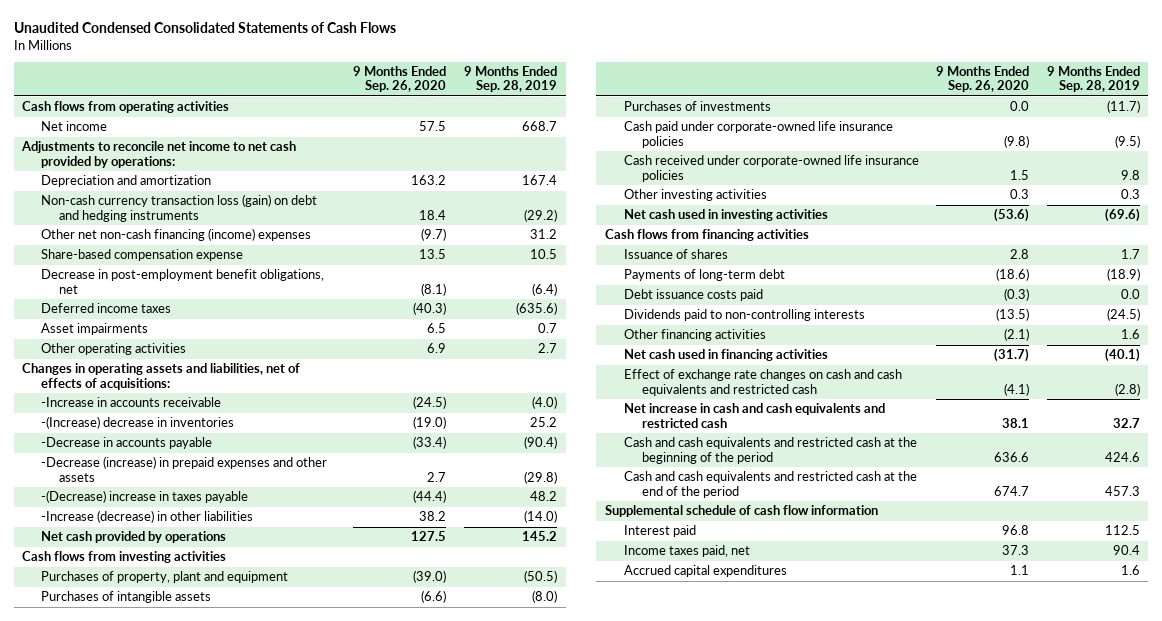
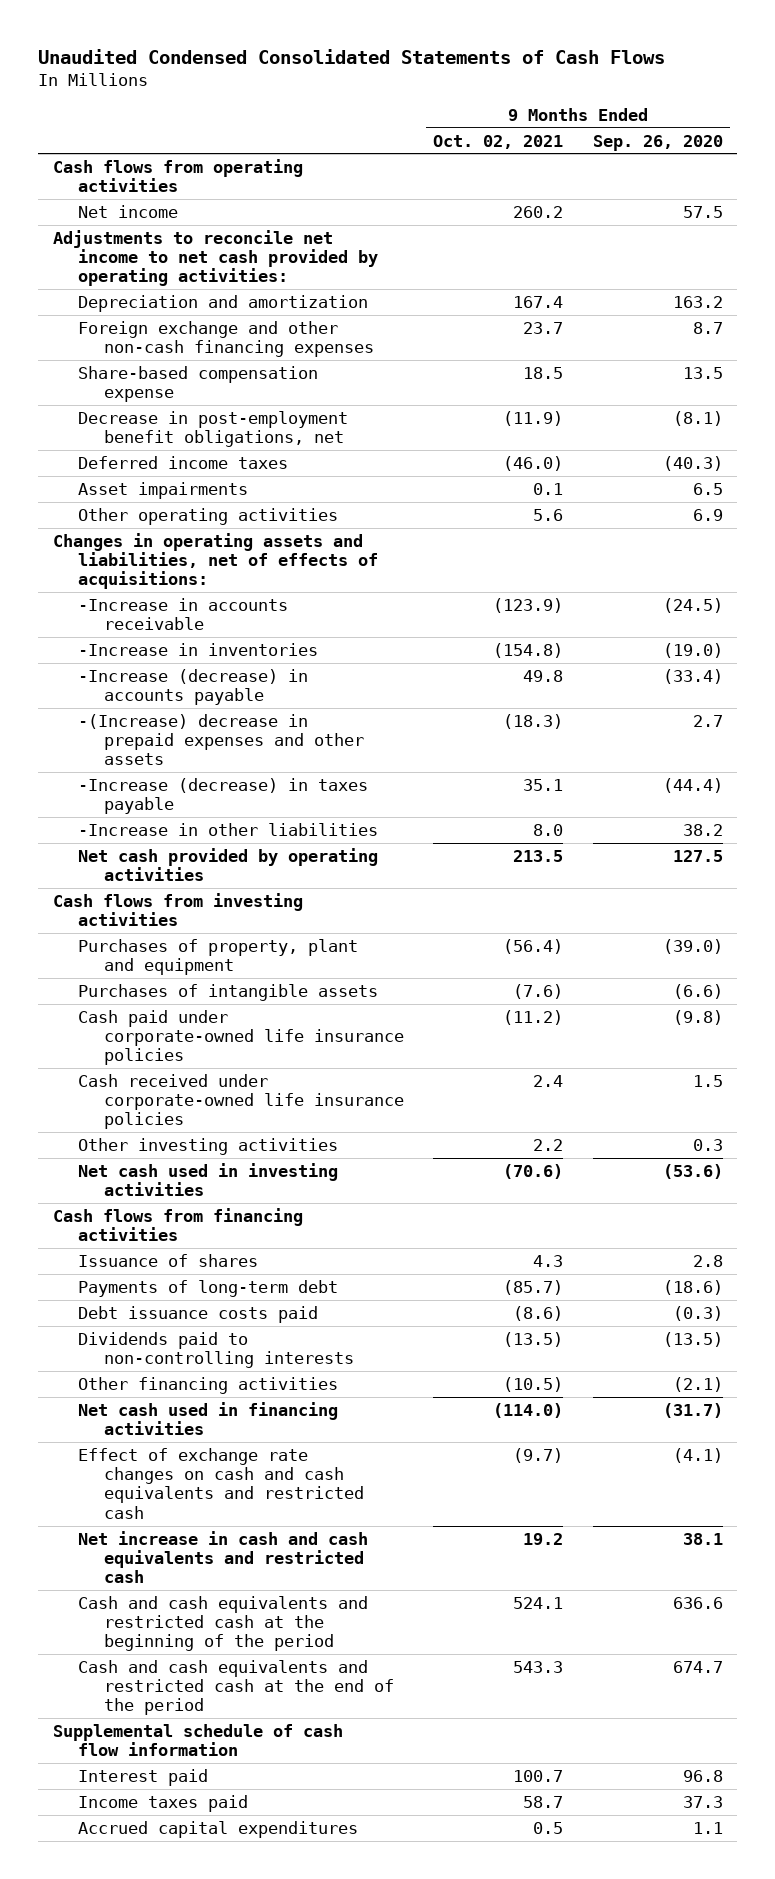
- | 9 Months Ended Sep. 26, 2020 | 9 Months Ended Sep. 28, 2019
+ | 9 Months Ended Oct. 02, 2021 | 9 Months Ended Sep. 26, 2020
- Adjustments to reconcile net income to net cash provided by operations:
+ Adjustments to reconcile net income to net cash provided by operating activities:
- Non-cash currency transaction loss (gain) on debt and hedging instruments | 18.4 | (29.2)
- Other net non-cash financing (income) expenses | (9.7) | 31.2
+ Foreign exchange and other non-cash financing expenses | 23.7 | 8.7
- -(Increase) decrease in inventories | (19.0) | 25.2
- -Decrease in accounts payable | (33.4) | (90.4)
- -Decrease (increase) in prepaid expenses and other assets | 2.7 | (29.8)
- -(Decrease) increase in taxes payable | (44.4) | 48.2
- -Increase (decrease) in other liabilities | 38.2 | (14.0)
- Net cash provided by operations | 127.5 | 145.2
+ -Increase in inventories | (154.8) | (19.0)
+ -Increase (decrease) in accounts payable | 49.8 | (33.4)
+ -(Increase) decrease in prepaid expenses and other assets | (18.3) | 2.7
+ -Increase (decrease) in taxes payable | 35.1 | (44.4)
+ -Increase in other liabilities | 8.0 | 38.2
+ Net cash provided by operating activities | 213.5 | 127.5
- Purchases of investments | 0.0 | (11.7)
- Income taxes paid, net | 37.3 | 90.4
+ Income taxes paid | 58.7 | 37.3

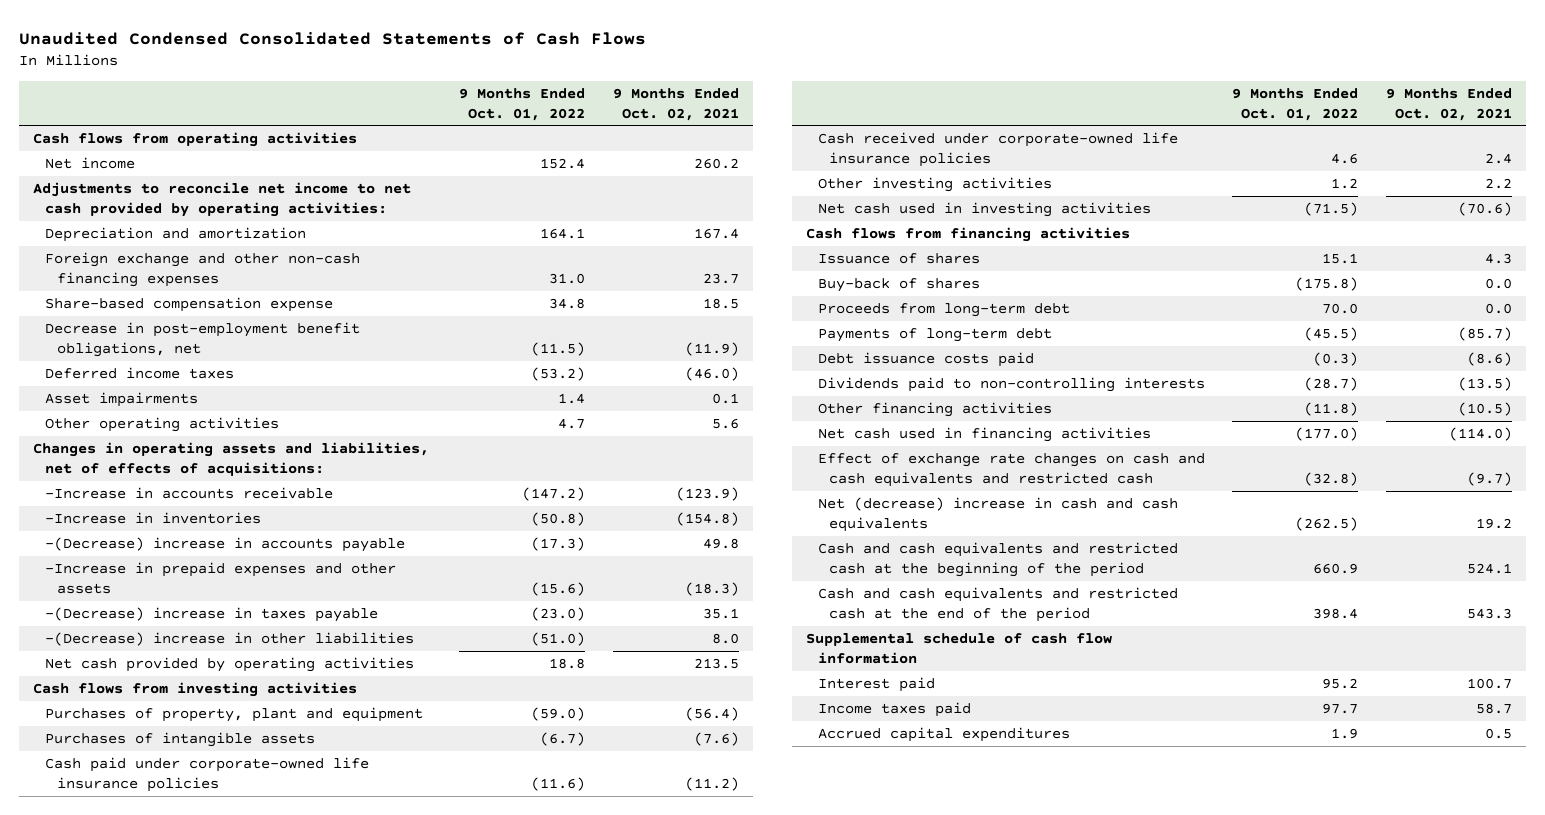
- | 9 Months Ended Oct. 02, 2021 | 9 Months Ended Sep. 26, 2020
+ | 9 Months Ended Oct. 01, 2022 | 9 Months Ended Oct. 02, 2021
- -Increase (decrease) in accounts payable | 49.8 | (33.4)
- -(Increase) decrease in prepaid expenses and other assets | (18.3) | 2.7
- -Increase (decrease) in taxes payable | 35.1 | (44.4)
- -Increase in other liabilities | 8.0 | 38.2
+ -(Decrease) increase in accounts payable | (17.3) | 49.8
+ -Increase in prepaid expenses and other assets | (15.6) | (18.3)
+ -(Decrease) increase in taxes payable | (23.0) | 35.1
+ -(Decrease) increase in other liabilities | (51.0) | 8.0
+ Buy-back of shares | (175.8) | 0.0
+ Proceeds from long-term debt | 70.0 | 0.0
- Net increase in cash and cash equivalents and restricted cash | 19.2 | 38.1
+ Net (decrease) increase in cash and cash equivalents | (262.5) | 19.2

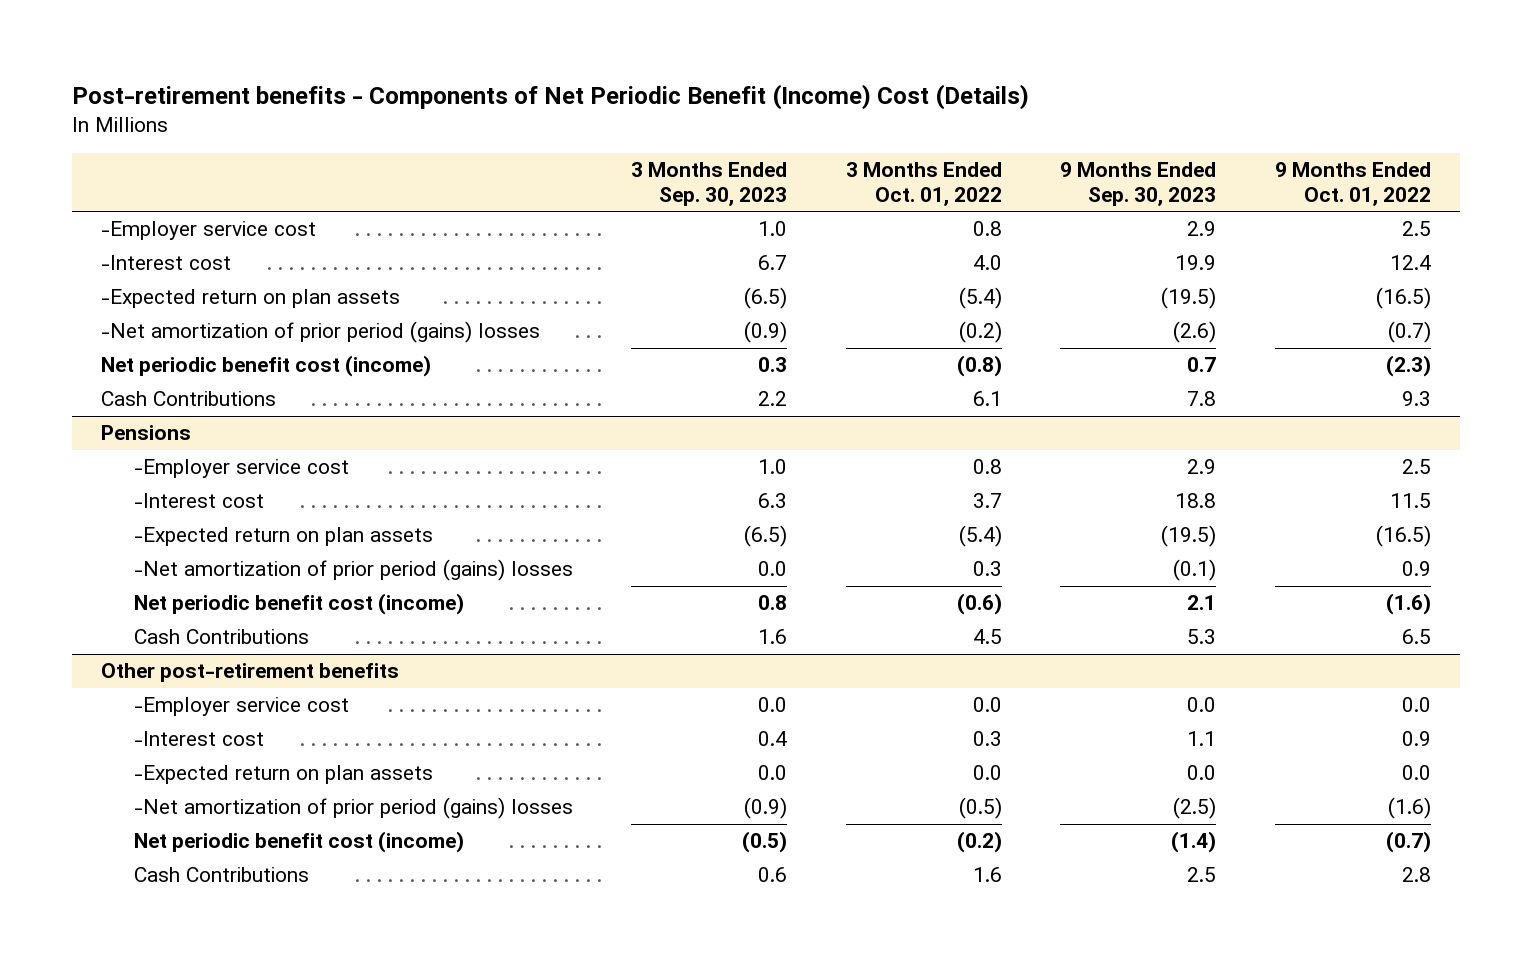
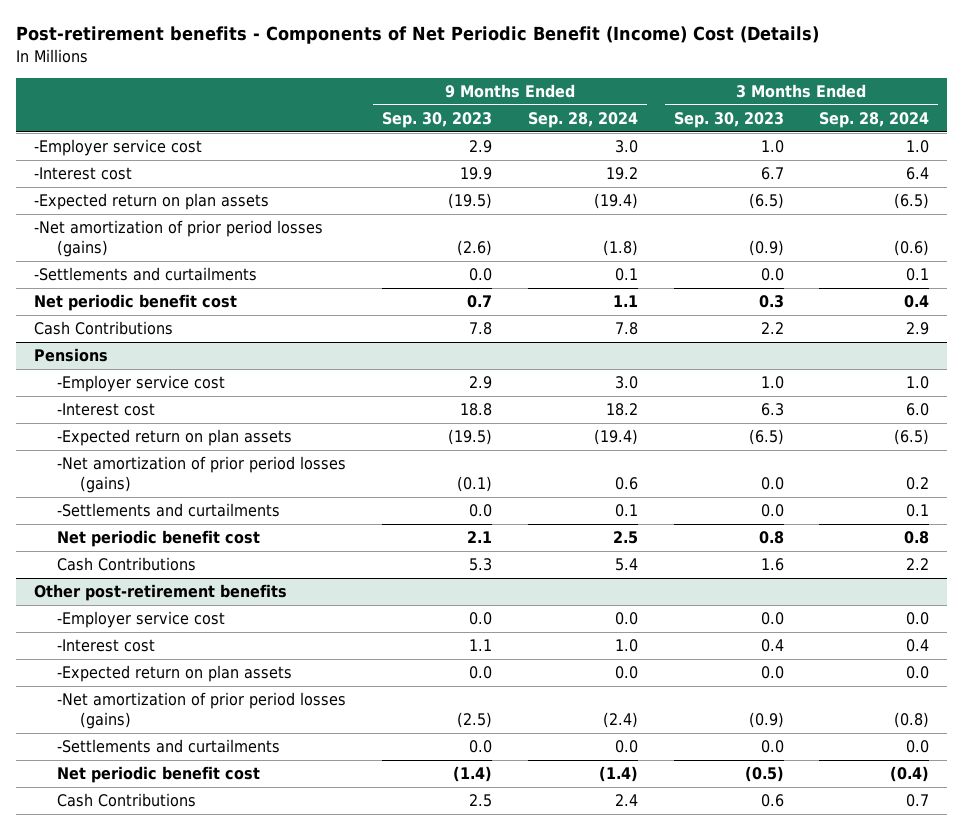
- | 3 Months Ended Sep. 30, 2023 | 3 Months Ended Oct. 01, 2022 | 9 Months Ended Sep. 30, 2023 | 9 Months Ended Oct. 01, 2022
+ | 9 Months Ended Sep. 30, 2023 | 9 Months Ended Sep. 28, 2024 | 3 Months Ended Sep. 30, 2023 | 3 Months Ended Sep. 28, 2024
- -Net amortization of prior period (gains) losses | (0.9) | (0.2) | (2.6) | (0.7)
- Net periodic benefit cost (income) | 0.3 | (0.8) | 0.7 | (2.3)
+ -Net amortization of prior period losses (gains) | (2.6) | (1.8) | (0.9) | (0.6)
+ -Settlements and curtailments | 0.0 | 0.1 | 0.0 | 0.1
+ Net periodic benefit cost | 0.7 | 1.1 | 0.3 | 0.4
@ Pensions
- -Net amortization of prior period (gains) losses | 0.0 | 0.3 | (0.1) | 0.9
- Net periodic benefit cost (income) | 0.8 | (0.6) | 2.1 | (1.6)
+ -Net amortization of prior period losses (gains) | (0.1) | 0.6 | 0.0 | 0.2
+ -Settlements and curtailments | 0.0 | 0.1 | 0.0 | 0.1
+ Net periodic benefit cost | 2.1 | 2.5 | 0.8 | 0.8
@ Other post-retirement benefits
- -Net amortization of prior period (gains) losses | (0.9) | (0.5) | (2.5) | (1.6)
- Net periodic benefit cost (income) | (0.5) | (0.2) | (1.4) | (0.7)
+ -Net amortization of prior period losses (gains) | (2.5) | (2.4) | (0.9) | (0.8)
+ -Settlements and curtailments | 0.0 | 0.0 | 0.0 | 0.0
+ Net periodic benefit cost | (1.4) | (1.4) | (0.5) | (0.4)

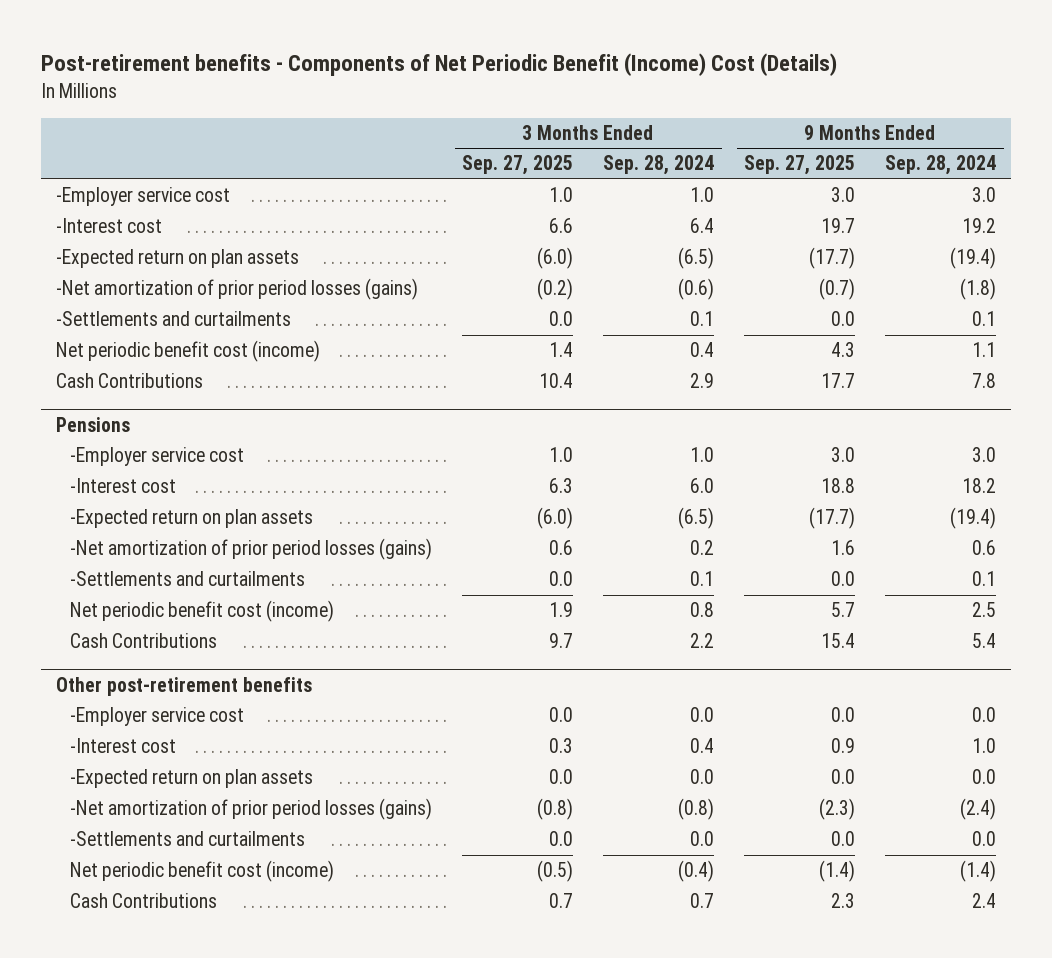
- | 9 Months Ended Sep. 30, 2023 | 9 Months Ended Sep. 28, 2024 | 3 Months Ended Sep. 30, 2023 | 3 Months Ended Sep. 28, 2024
+ | 3 Months Ended Sep. 27, 2025 | 3 Months Ended Sep. 28, 2024 | 9 Months Ended Sep. 27, 2025 | 9 Months Ended Sep. 28, 2024
- Net periodic benefit cost | 0.7 | 1.1 | 0.3 | 0.4
+ Net periodic benefit cost (income) | 1.4 | 0.4 | 4.3 | 1.1
@ Pensions
- Net periodic benefit cost | 2.1 | 2.5 | 0.8 | 0.8
+ Net periodic benefit cost (income) | 1.9 | 0.8 | 5.7 | 2.5
@ Other post-retirement benefits
- Net periodic benefit cost | (1.4) | (1.4) | (0.5) | (0.4)
+ Net periodic benefit cost (income) | (0.5) | (0.4) | (1.4) | (1.4)

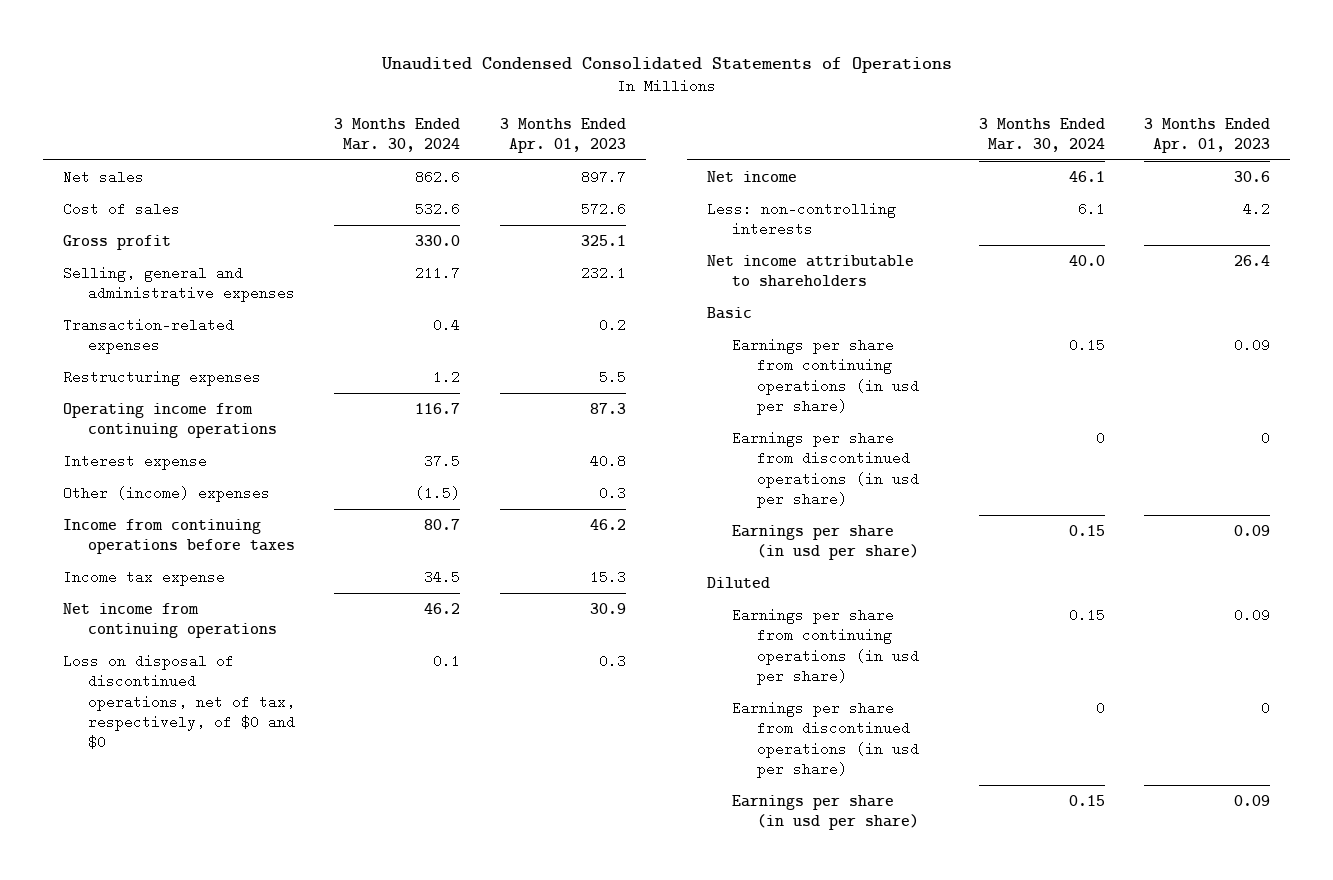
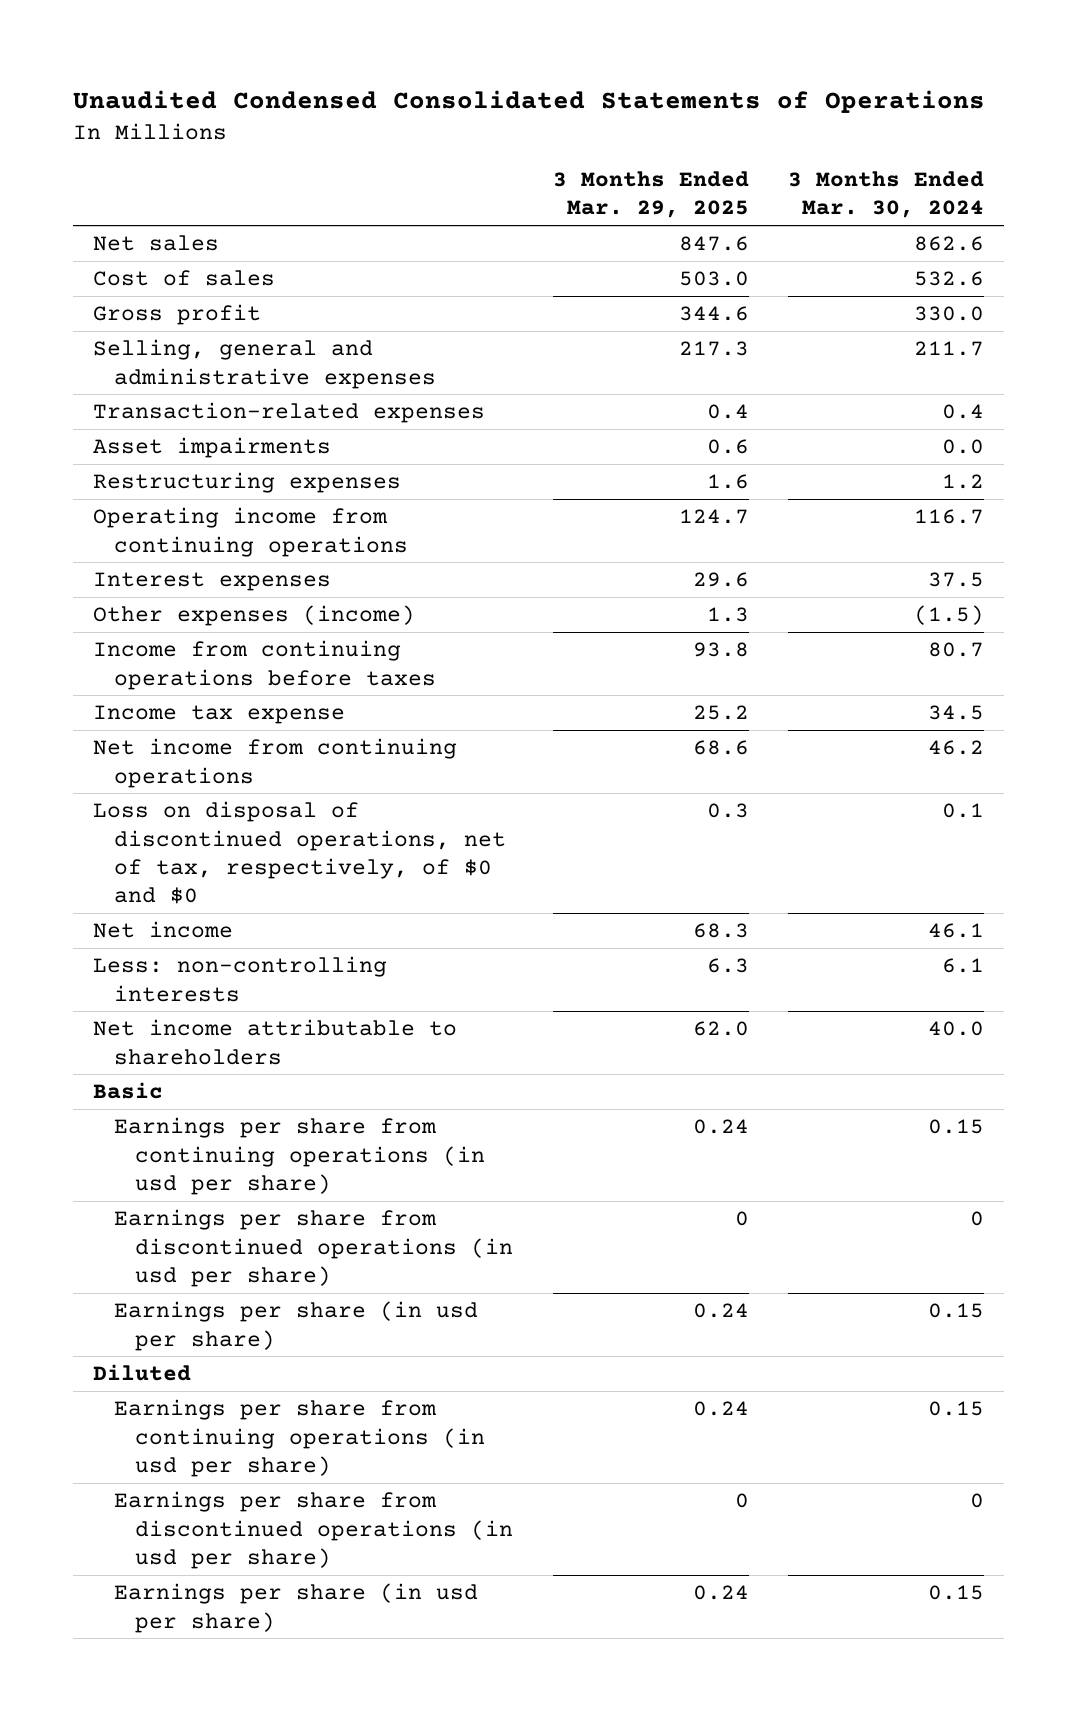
- | 3 Months Ended Mar. 30, 2024 | 3 Months Ended Apr. 01, 2023
+ | 3 Months Ended Mar. 29, 2025 | 3 Months Ended Mar. 30, 2024
+ Asset impairments | 0.6 | 0.0
- Interest expense | 37.5 | 40.8
- Other (income) expenses | (1.5) | 0.3
+ Interest expenses | 29.6 | 37.5
+ Other expenses (income) | 1.3 | (1.5)

